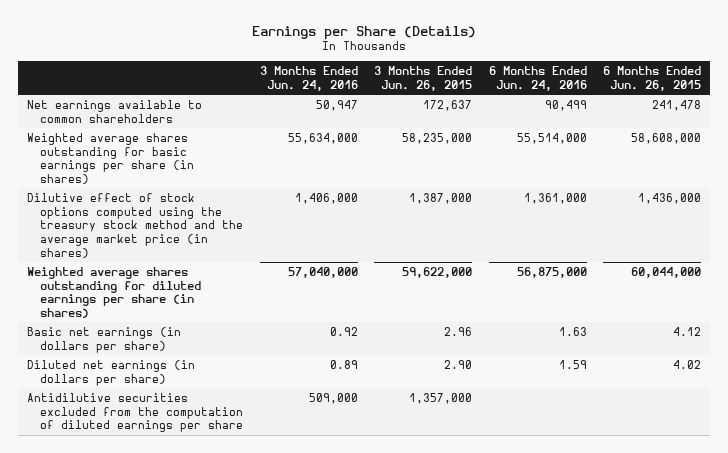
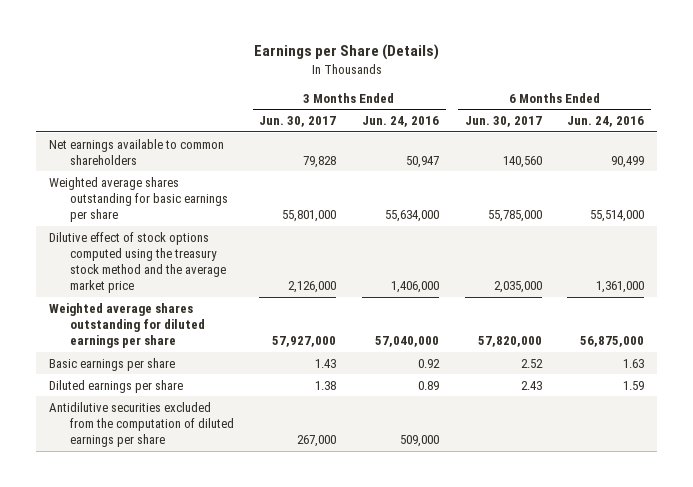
- | 3 Months Ended Jun. 24, 2016 | 3 Months Ended Jun. 26, 2015 | 6 Months Ended Jun. 24, 2016 | 6 Months Ended Jun. 26, 2015
+ | 3 Months Ended Jun. 30, 2017 | 3 Months Ended Jun. 24, 2016 | 6 Months Ended Jun. 30, 2017 | 6 Months Ended Jun. 24, 2016
- Weighted average shares outstanding for basic earnings per share (in shares) | 55,634,000 | 58,235,000 | 55,514,000 | 58,608,000
- Dilutive effect of stock options computed using the treasury stock method and the average market price (in shares) | 1,406,000 | 1,387,000 | 1,361,000 | 1,436,000
- Weighted average shares outstanding for diluted earnings per share (in shares) | 57,040,000 | 59,622,000 | 56,875,000 | 60,044,000
- Basic net earnings (in dollars per share) | 0.92 | 2.96 | 1.63 | 4.12
- Diluted net earnings (in dollars per share) | 0.89 | 2.90 | 1.59 | 4.02
+ Weighted average shares outstanding for basic earnings per share | 55,801,000 | 55,634,000 | 55,785,000 | 55,514,000
+ Dilutive effect of stock options computed using the treasury stock method and the average market price | 2,126,000 | 1,406,000 | 2,035,000 | 1,361,000
+ Weighted average shares outstanding for diluted earnings per share | 57,927,000 | 57,040,000 | 57,820,000 | 56,875,000
+ Basic earnings per share | 1.43 | 0.92 | 2.52 | 1.63
+ Diluted earnings per share | 1.38 | 0.89 | 2.43 | 1.59

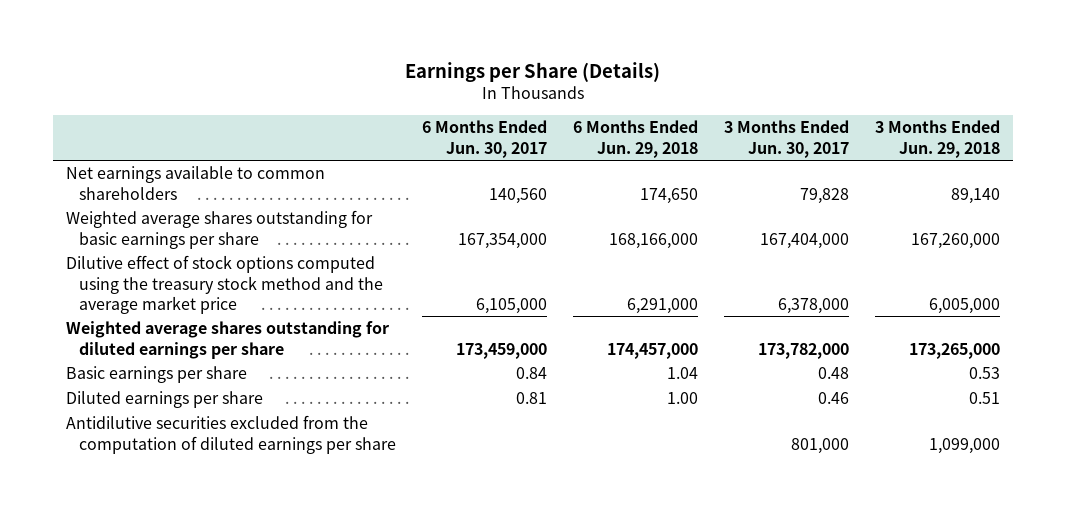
- | 3 Months Ended Jun. 30, 2017 | 3 Months Ended Jun. 24, 2016 | 6 Months Ended Jun. 30, 2017 | 6 Months Ended Jun. 24, 2016
+ | 6 Months Ended Jun. 30, 2017 | 6 Months Ended Jun. 29, 2018 | 3 Months Ended Jun. 30, 2017 | 3 Months Ended Jun. 29, 2018
- Weighted average shares outstanding for basic earnings per share | 55,801,000 | 55,634,000 | 55,785,000 | 55,514,000
- Dilutive effect of stock options computed using the treasury stock method and the average market price | 2,126,000 | 1,406,000 | 2,035,000 | 1,361,000
- Weighted average shares outstanding for diluted earnings per share | 57,927,000 | 57,040,000 | 57,820,000 | 56,875,000
- Basic earnings per share | 1.43 | 0.92 | 2.52 | 1.63
- Diluted earnings per share | 1.38 | 0.89 | 2.43 | 1.59
- Antidilutive securities excluded from the computation of diluted earnings per share | 267,000 | 509,000 | |
+ Weighted average shares outstanding for basic earnings per share | 167,354,000 | 168,166,000 | 167,404,000 | 167,260,000
+ Dilutive effect of stock options computed using the treasury stock method and the average market price | 6,105,000 | 6,291,000 | 6,378,000 | 6,005,000
+ Weighted average shares outstanding for diluted earnings per share | 173,459,000 | 174,457,000 | 173,782,000 | 173,265,000
+ Basic earnings per share | 0.84 | 1.04 | 0.48 | 0.53
+ Diluted earnings per share | 0.81 | 1.00 | 0.46 | 0.51
+ Antidilutive securities excluded from the computation of diluted earnings per share | | | 801,000 | 1,099,000

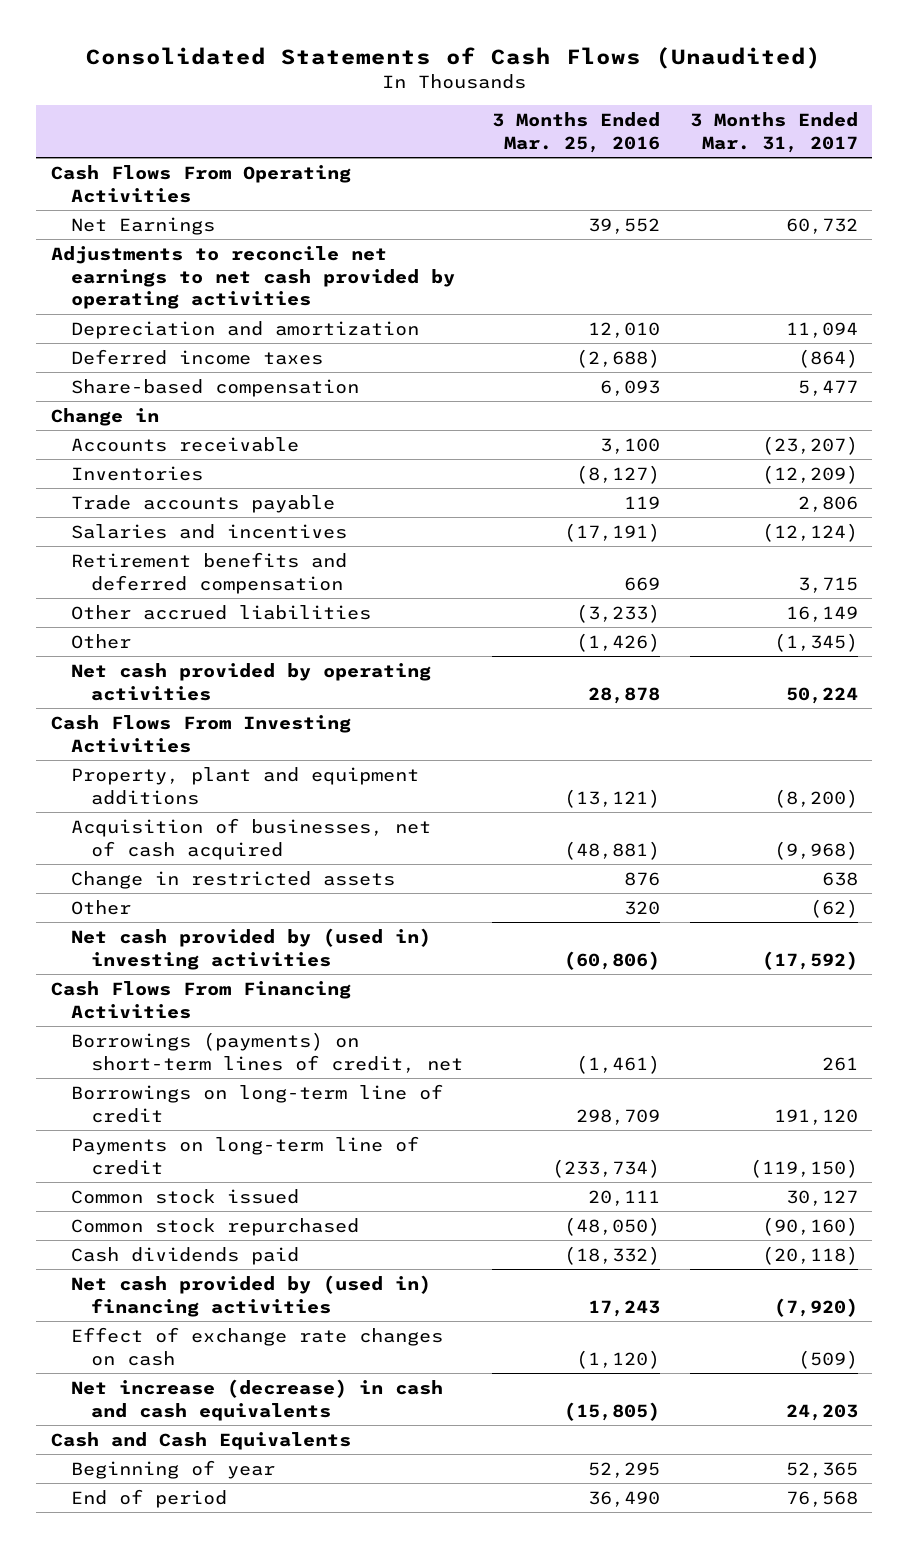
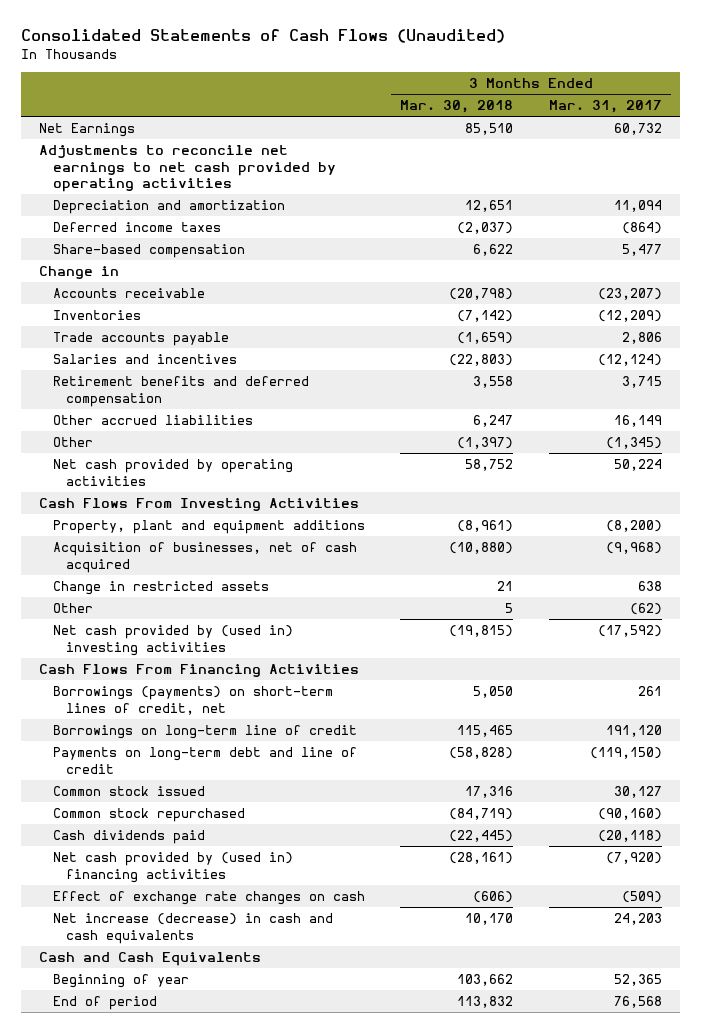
- | 3 Months Ended Mar. 25, 2016 | 3 Months Ended Mar. 31, 2017
+ | 3 Months Ended Mar. 30, 2018 | 3 Months Ended Mar. 31, 2017
- Cash Flows From Operating Activities
- Payments on long-term line of credit | (233,734) | (119,150)
+ Payments on long-term debt and line of credit | (58,828) | (119,150)

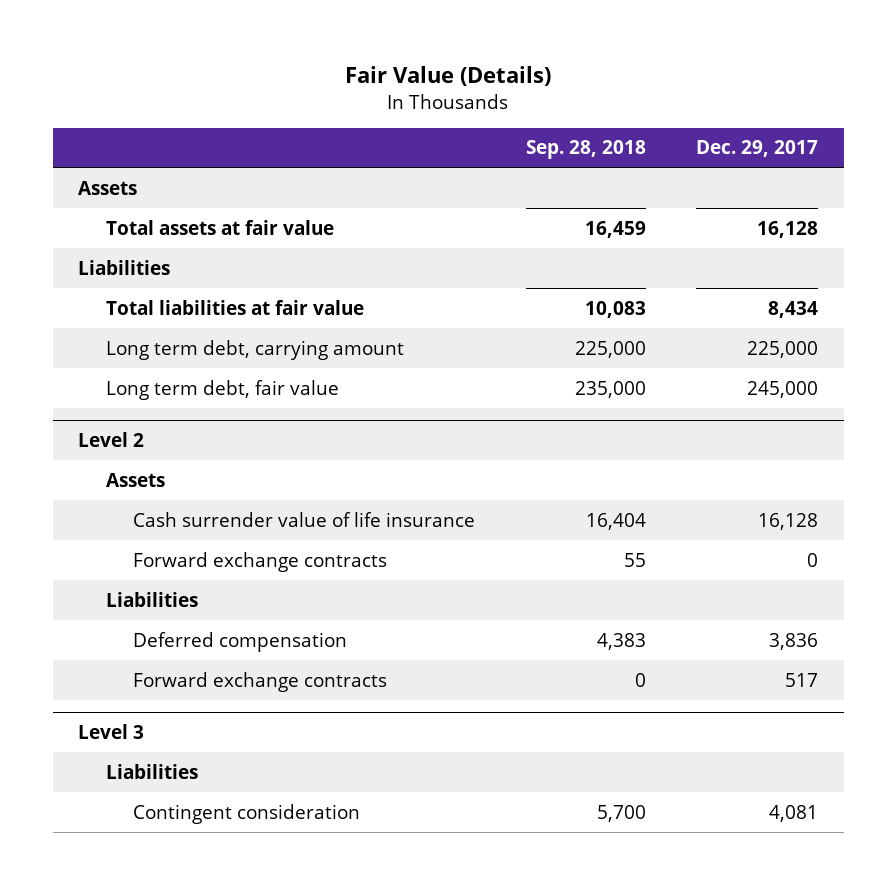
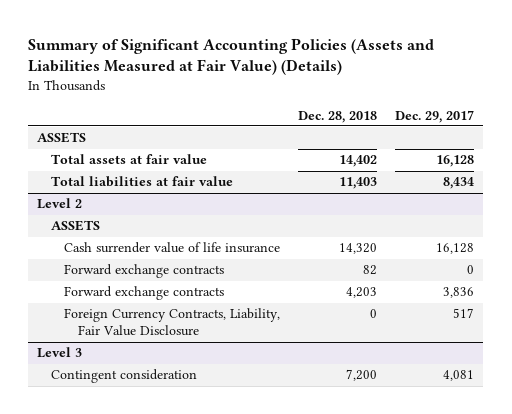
- Fair Value (Details)
+ Summary of Significant Accounting Policies (Assets and Liabilities Measured at Fair Value) (Details)
- | Sep. 28, 2018 | Dec. 29, 2017
+ | Dec. 28, 2018 | Dec. 29, 2017
- Assets
+ ASSETS
- Liabilities
- Long term debt, carrying amount | 225,000 | 225,000
- Long term debt, fair value | 235,000 | 245,000
@ Level 2
- Assets
+ ASSETS
- Liabilities
- Deferred compensation | 4,383 | 3,836
- Forward exchange contracts | 0 | 517
+ Forward exchange contracts | 4,203 | 3,836
+ Foreign Currency Contracts, Liability, Fair Value Disclosure | 0 | 517
@ Level 3
- Liabilities

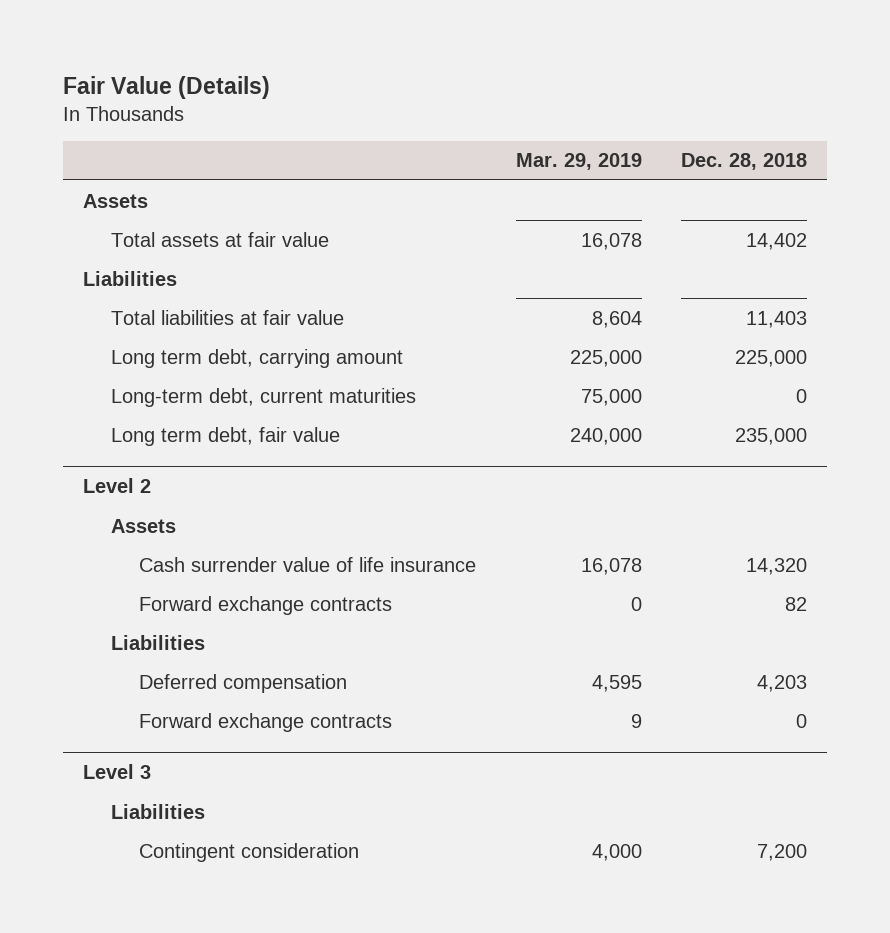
- Summary of Significant Accounting Policies (Assets and Liabilities Measured at Fair Value) (Details)
+ Fair Value (Details)
- | Dec. 28, 2018 | Dec. 29, 2017
+ | Mar. 29, 2019 | Dec. 28, 2018
- ASSETS
+ Assets
+ Liabilities
+ Long term debt, carrying amount | 225,000 | 225,000
+ Long-term debt, current maturities | 75,000 | 0
+ Long term debt, fair value | 240,000 | 235,000
@ Level 2
- ASSETS
+ Assets
- Forward exchange contracts | 4,203 | 3,836
- Foreign Currency Contracts, Liability, Fair Value Disclosure | 0 | 517
+ Liabilities
+ Deferred compensation | 4,595 | 4,203
+ Forward exchange contracts | 9 | 0
@ Level 3
+ Liabilities

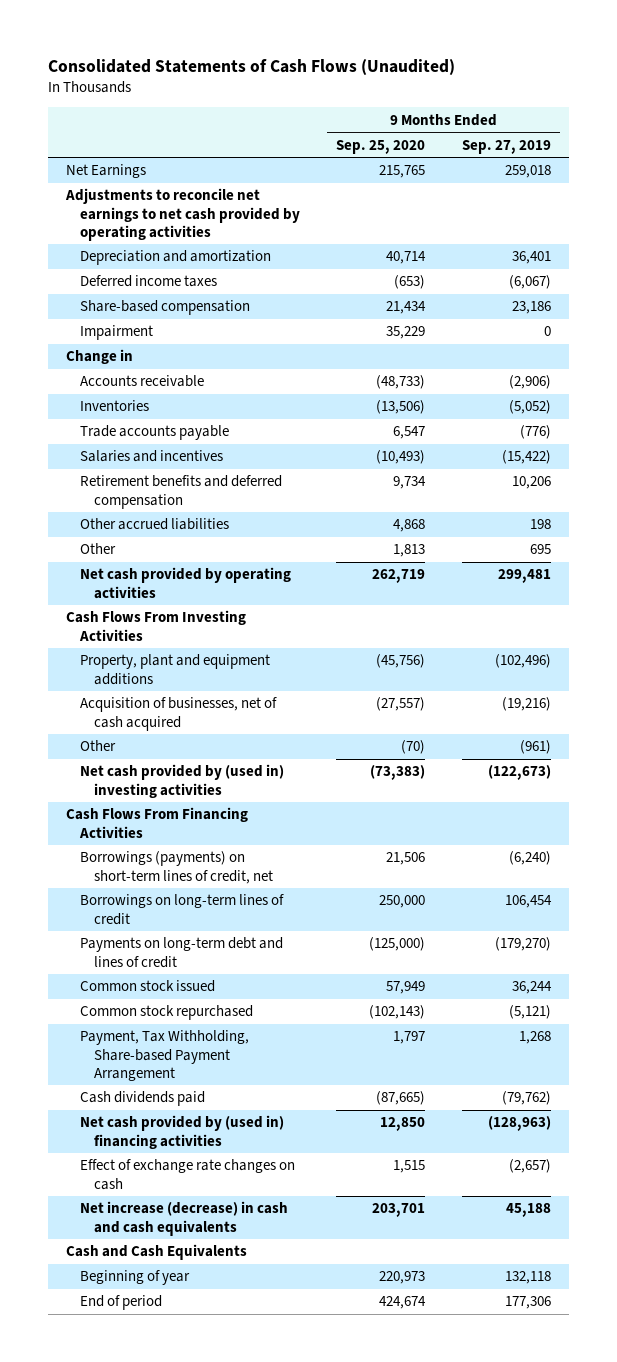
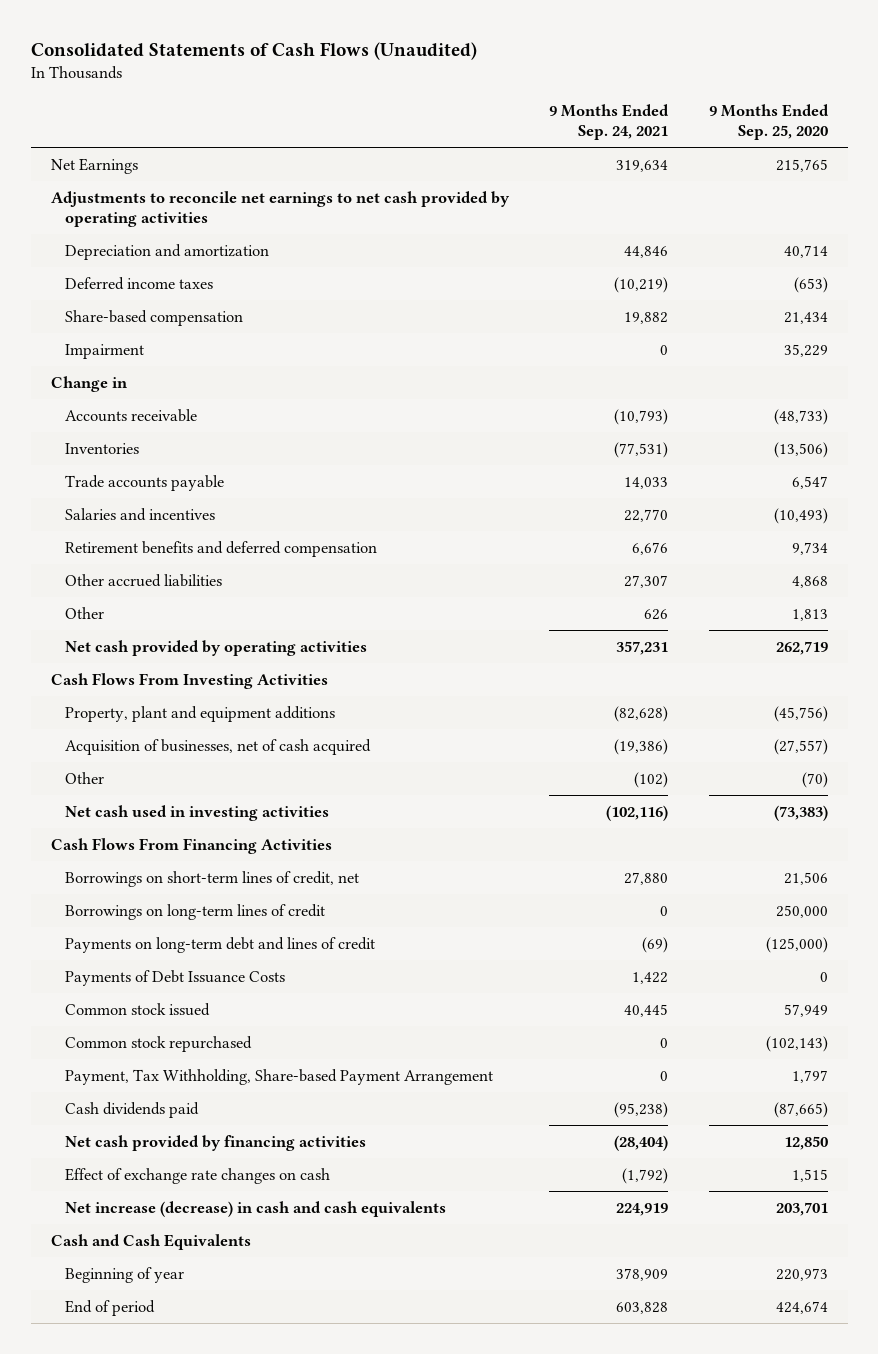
- | 9 Months Ended Sep. 25, 2020 | 9 Months Ended Sep. 27, 2019
+ | 9 Months Ended Sep. 24, 2021 | 9 Months Ended Sep. 25, 2020
- Net cash provided by (used in) investing activities | (73,383) | (122,673)
+ Net cash used in investing activities | (102,116) | (73,383)
- Borrowings (payments) on short-term lines of credit, net | 21,506 | (6,240)
+ Borrowings on short-term lines of credit, net | 27,880 | 21,506
+ Payments of Debt Issuance Costs | 1,422 | 0
- Net cash provided by (used in) financing activities | 12,850 | (128,963)
+ Net cash provided by financing activities | (28,404) | 12,850

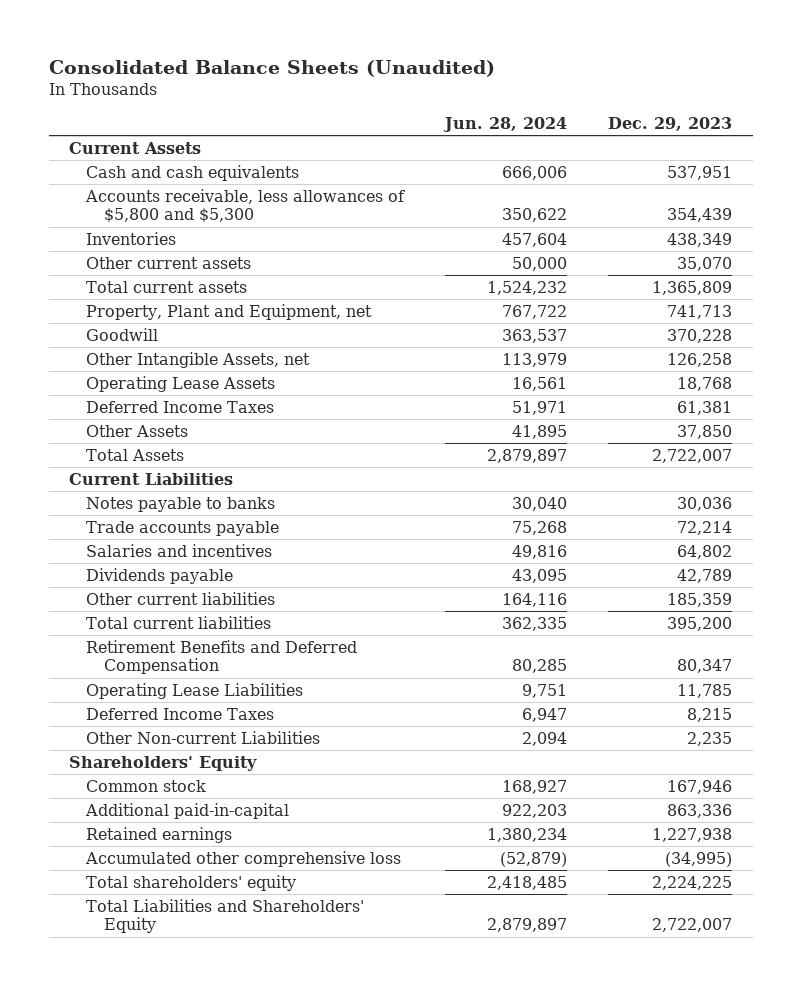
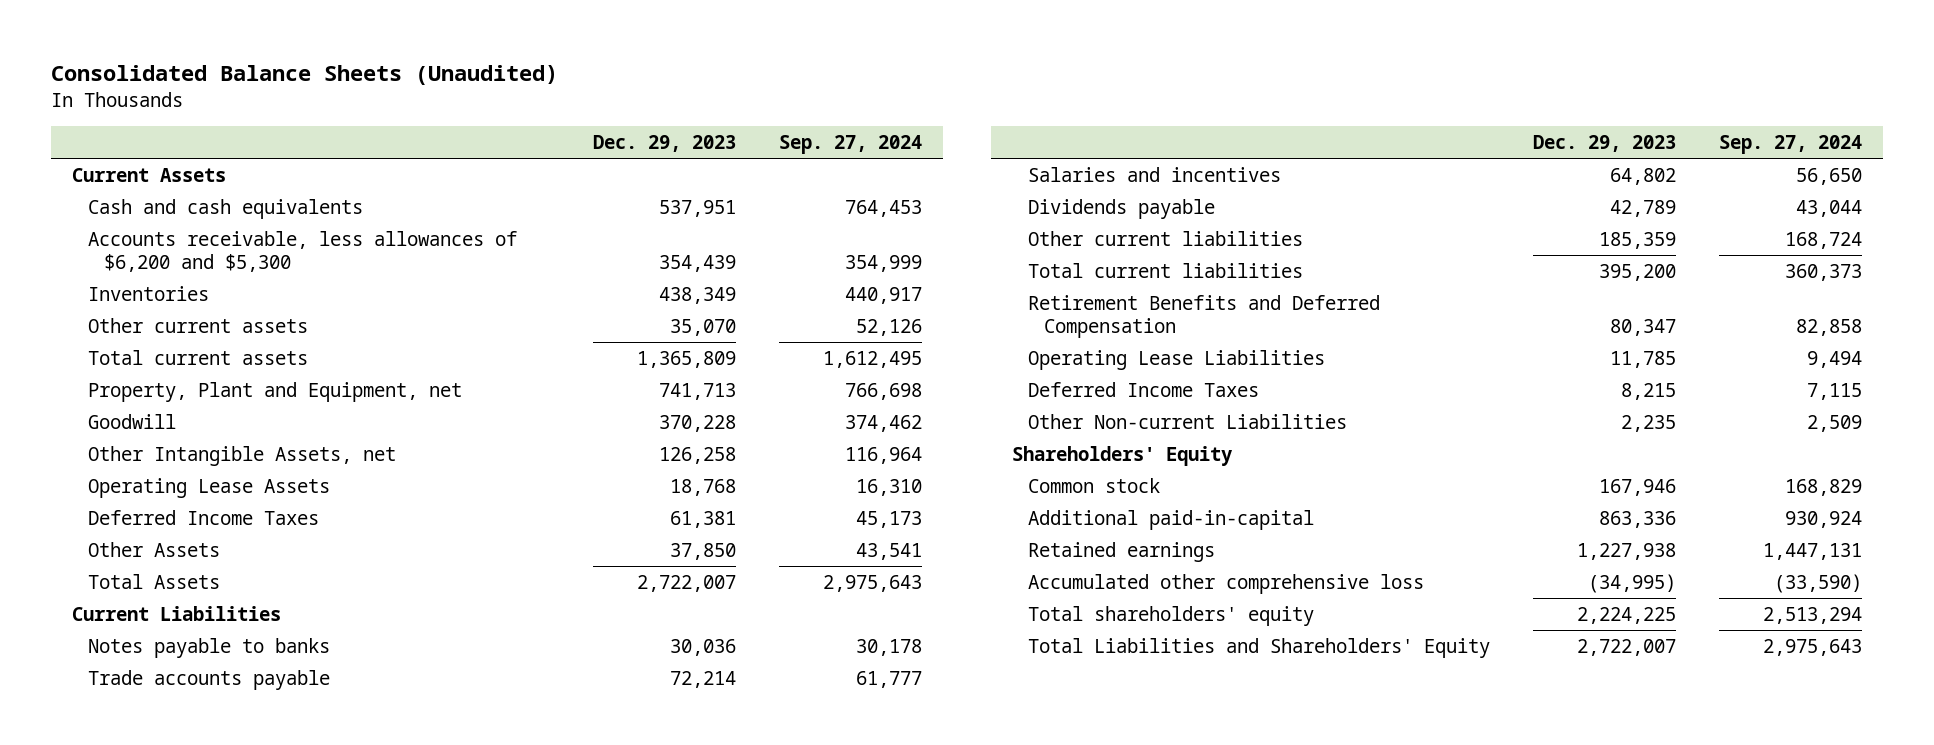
- | Jun. 28, 2024 | Dec. 29, 2023
+ | Dec. 29, 2023 | Sep. 27, 2024
- Accounts receivable, less allowances of $5,800 and $5,300 | 350,622 | 354,439
+ Accounts receivable, less allowances of $6,200 and $5,300 | 354,439 | 354,999

